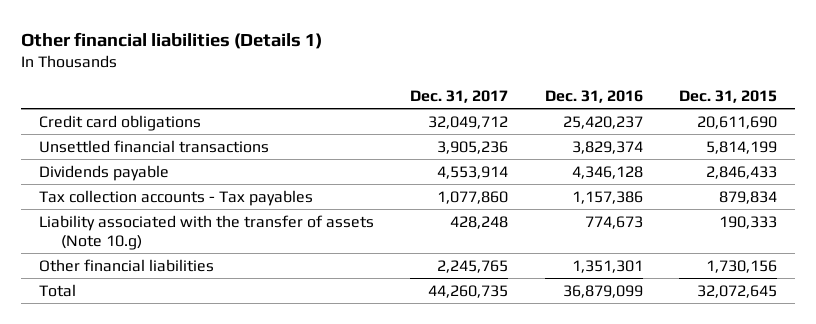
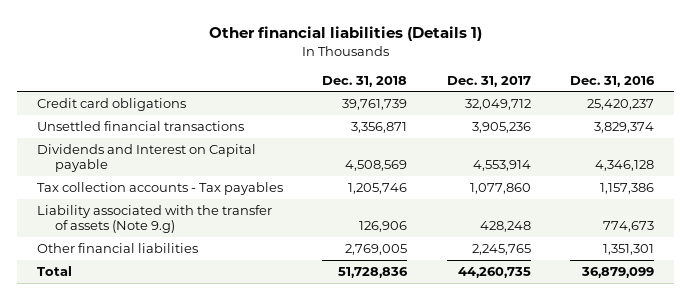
- | Dec. 31, 2017 | Dec. 31, 2016 | Dec. 31, 2015
+ | Dec. 31, 2018 | Dec. 31, 2017 | Dec. 31, 2016
- Dividends payable | 4,553,914 | 4,346,128 | 2,846,433
+ Dividends and Interest on Capital payable | 4,508,569 | 4,553,914 | 4,346,128
- Liability associated with the transfer of assets (Note 10.g) | 428,248 | 774,673 | 190,333
+ Liability associated with the transfer of assets (Note 9.g) | 126,906 | 428,248 | 774,673

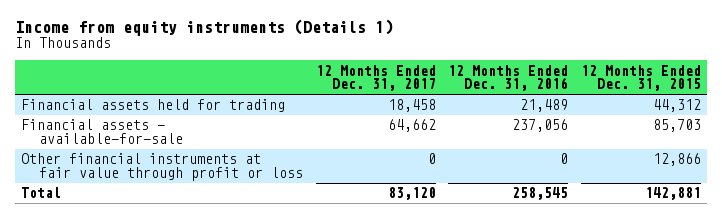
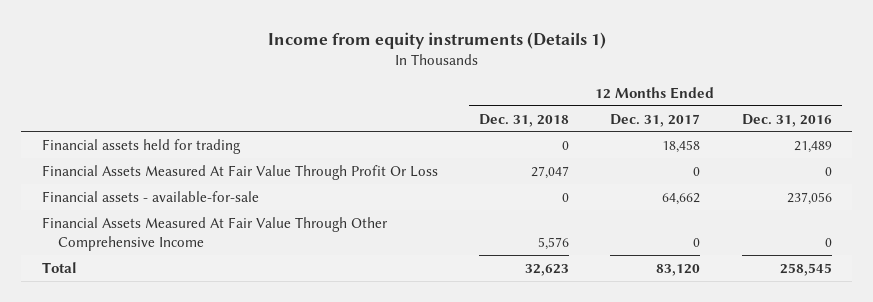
- | 12 Months Ended Dec. 31, 2017 | 12 Months Ended Dec. 31, 2016 | 12 Months Ended Dec. 31, 2015
+ | 12 Months Ended Dec. 31, 2018 | 12 Months Ended Dec. 31, 2017 | 12 Months Ended Dec. 31, 2016
+ Financial Assets Measured At Fair Value Through Profit Or Loss | 27,047 | 0 | 0
- Other financial instruments at fair value through profit or loss | 0 | 0 | 12,866
+ Financial Assets Measured At Fair Value Through Other Comprehensive Income | 5,576 | 0 | 0

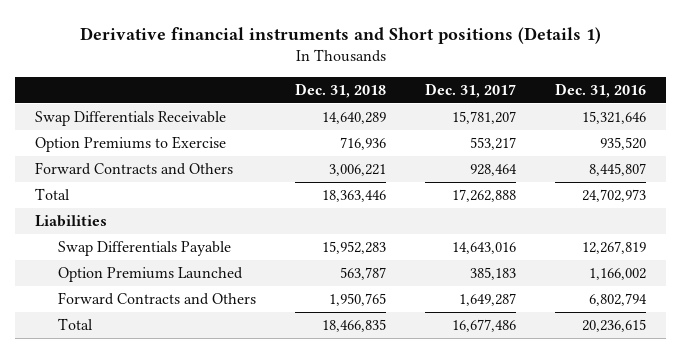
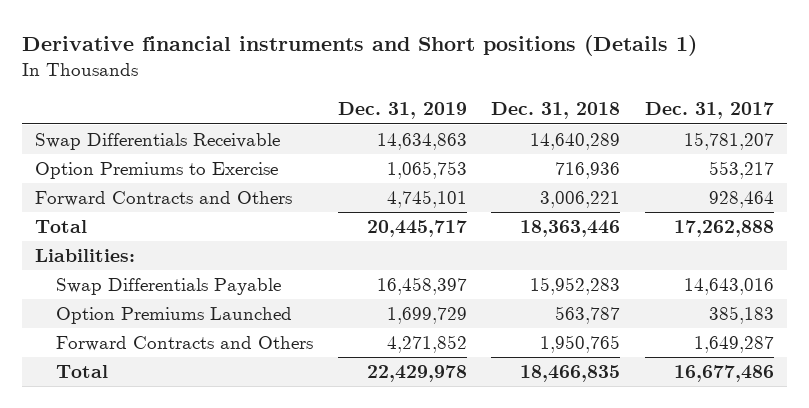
- | Dec. 31, 2018 | Dec. 31, 2017 | Dec. 31, 2016
+ | Dec. 31, 2019 | Dec. 31, 2018 | Dec. 31, 2017
- Liabilities
+ Liabilities:

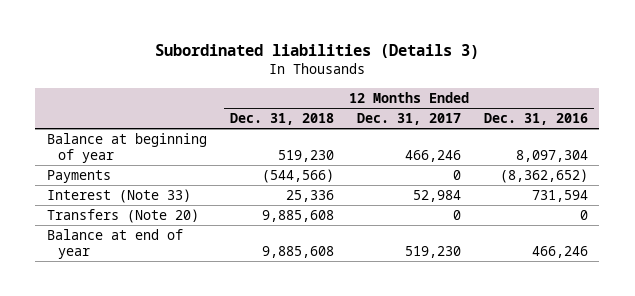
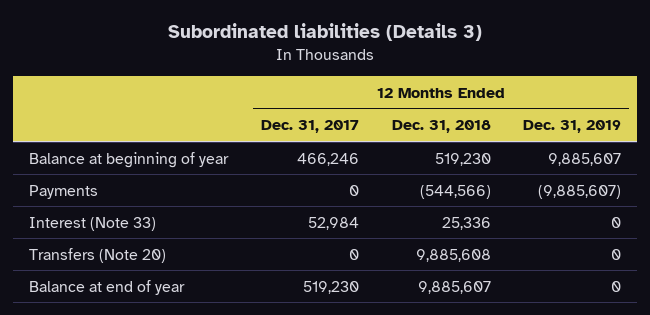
- | 12 Months Ended Dec. 31, 2018 | 12 Months Ended Dec. 31, 2017 | 12 Months Ended Dec. 31, 2016
+ | 12 Months Ended Dec. 31, 2017 | 12 Months Ended Dec. 31, 2018 | 12 Months Ended Dec. 31, 2019
- Balance at end of year | 9,885,608 | 519,230 | 466,246
+ Balance at end of year | 519,230 | 9,885,607 | 0

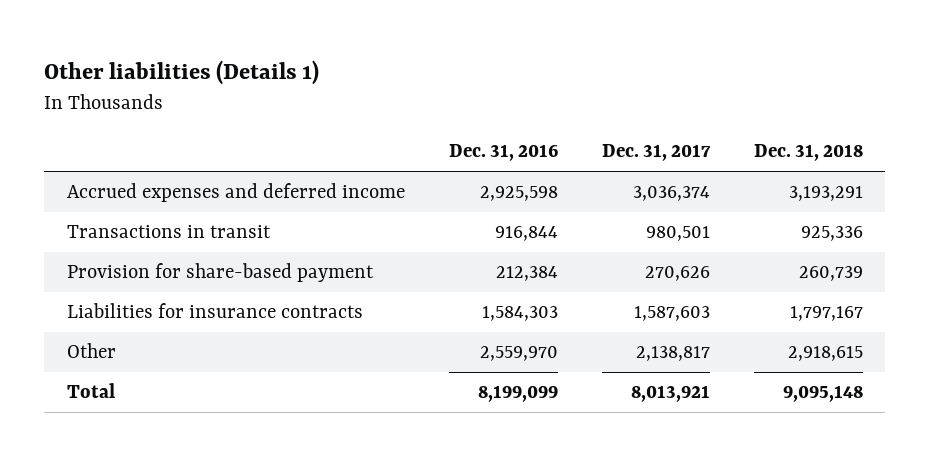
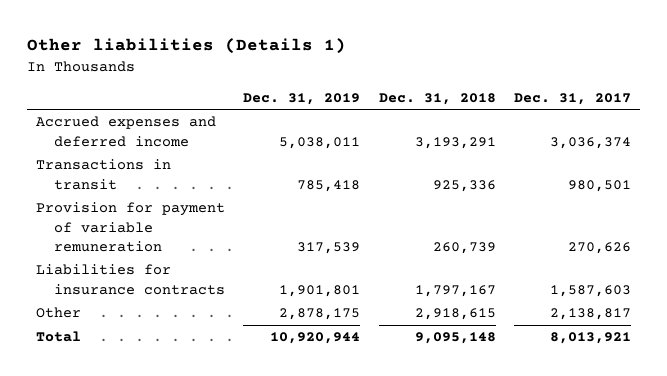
- | Dec. 31, 2016 | Dec. 31, 2017 | Dec. 31, 2018
+ | Dec. 31, 2019 | Dec. 31, 2018 | Dec. 31, 2017
- Provision for share-based payment | 212,384 | 270,626 | 260,739
+ Provision for payment of variable remuneration | 317,539 | 260,739 | 270,626

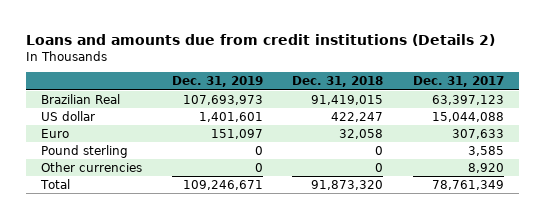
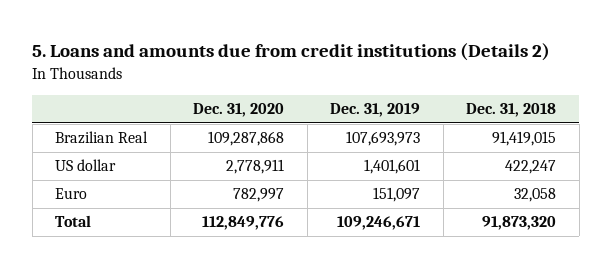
- Loans and amounts due from credit institutions (Details 2)
+ 5. Loans and amounts due from credit institutions (Details 2)
- | Dec. 31, 2019 | Dec. 31, 2018 | Dec. 31, 2017
+ | Dec. 31, 2020 | Dec. 31, 2019 | Dec. 31, 2018
- Pound sterling | 0 | 0 | 3,585
- Other currencies | 0 | 0 | 8,920

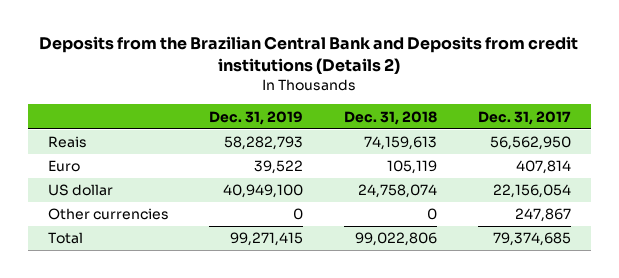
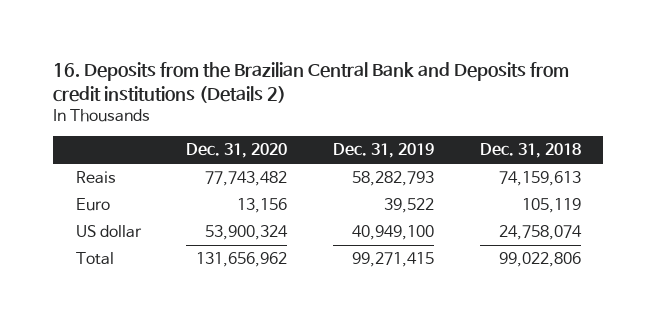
- Deposits from the Brazilian Central Bank and Deposits from credit institutions (Details 2)
+ 16. Deposits from the Brazilian Central Bank and Deposits from credit institutions (Details 2)
- | Dec. 31, 2019 | Dec. 31, 2018 | Dec. 31, 2017
+ | Dec. 31, 2020 | Dec. 31, 2019 | Dec. 31, 2018
- Other currencies | 0 | 0 | 247,867

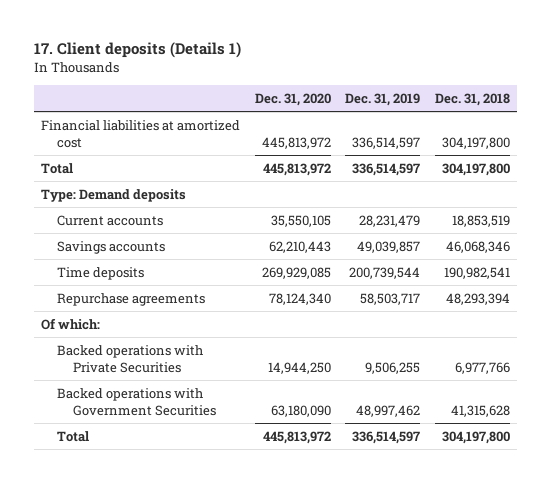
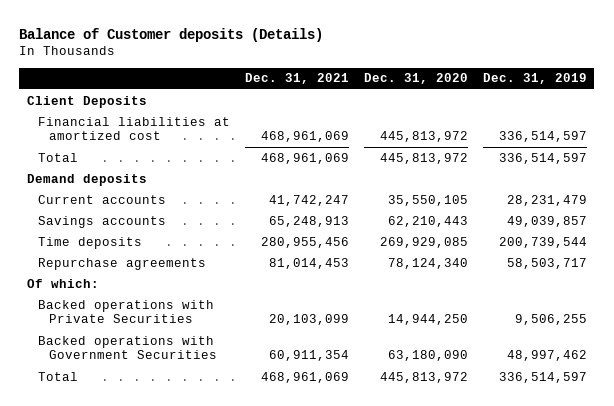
- 17. Client deposits (Details 1)
+ Balance of Customer deposits (Details)
- | Dec. 31, 2020 | Dec. 31, 2019 | Dec. 31, 2018
+ | Dec. 31, 2021 | Dec. 31, 2020 | Dec. 31, 2019
+ Client Deposits
- Type: Demand deposits
+ Demand deposits

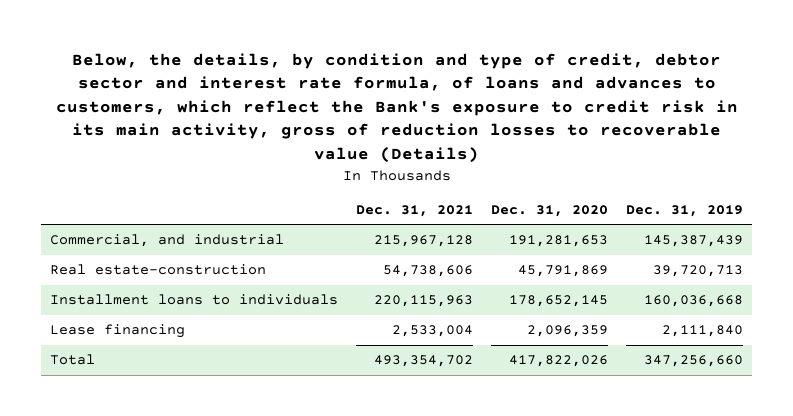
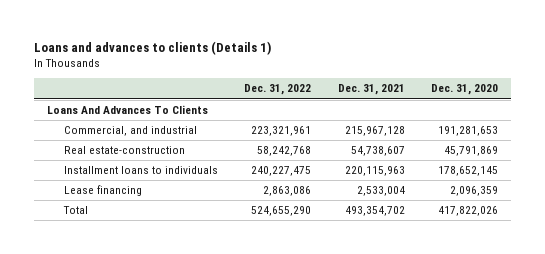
- Below, the details, by condition and type of credit, debtor sector and interest rate formula, of loans and advances to customers, which reflect the Bank's exposure to credit risk in its main activity, gross of reduction losses to recoverable value (Details)
+ Loans and advances to clients (Details 1)
- | Dec. 31, 2021 | Dec. 31, 2020 | Dec. 31, 2019
+ | Dec. 31, 2022 | Dec. 31, 2021 | Dec. 31, 2020
+ Loans And Advances To Clients
- Real estate-construction | 54,738,606 | 45,791,869 | 39,720,713
+ Real estate-construction | 58,242,768 | 54,738,607 | 45,791,869

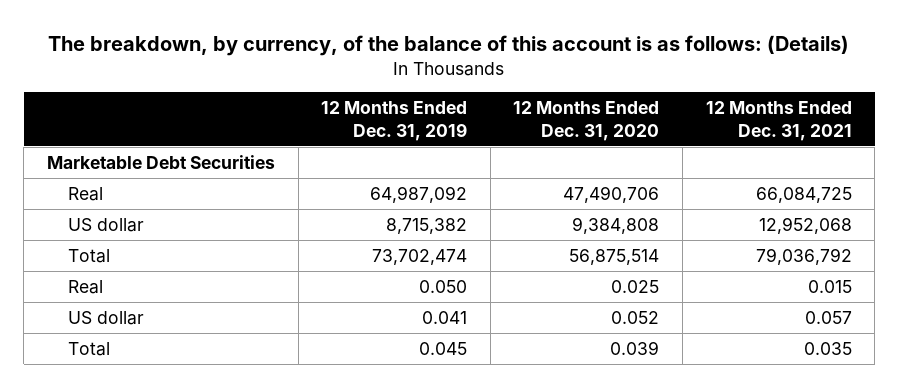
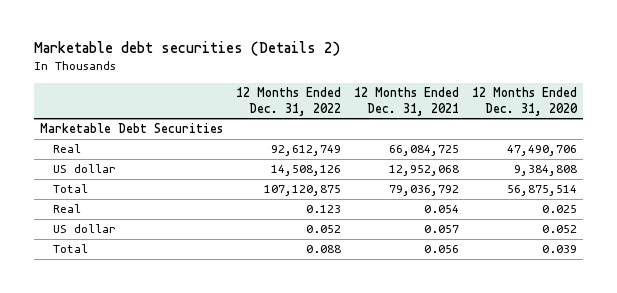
- The breakdown, by currency, of the balance of this account is as follows: (Details)
+ Marketable debt securities (Details 2)
- | 12 Months Ended Dec. 31, 2019 | 12 Months Ended Dec. 31, 2020 | 12 Months Ended Dec. 31, 2021
+ | 12 Months Ended Dec. 31, 2022 | 12 Months Ended Dec. 31, 2021 | 12 Months Ended Dec. 31, 2020
- Real | 0.050 | 0.025 | 0.015
+ Real | 0.123 | 0.054 | 0.025
- Total | 0.045 | 0.039 | 0.035
+ Total | 0.088 | 0.056 | 0.039

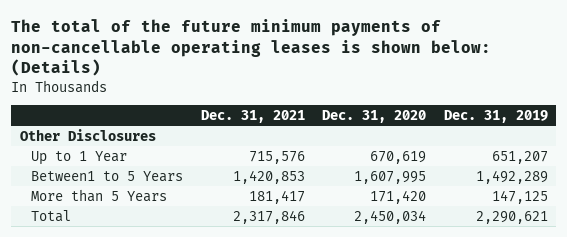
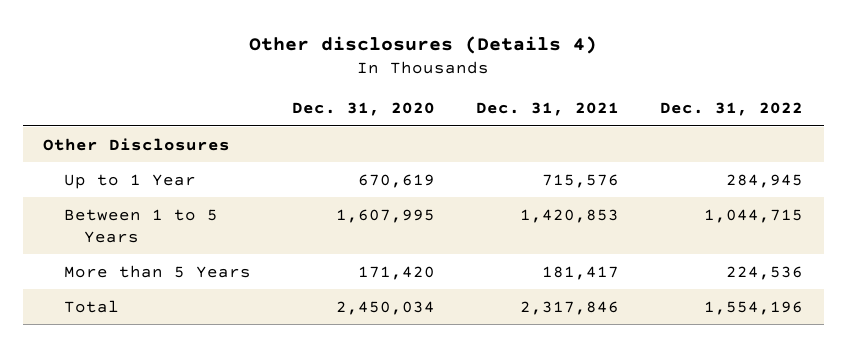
- The total of the future minimum payments of non-cancellable operating leases is shown below: (Details)
+ Other disclosures (Details 4)
- | Dec. 31, 2021 | Dec. 31, 2020 | Dec. 31, 2019
+ | Dec. 31, 2020 | Dec. 31, 2021 | Dec. 31, 2022
- Between1 to 5 Years | 1,420,853 | 1,607,995 | 1,492,289
+ Between 1 to 5 Years | 1,607,995 | 1,420,853 | 1,044,715

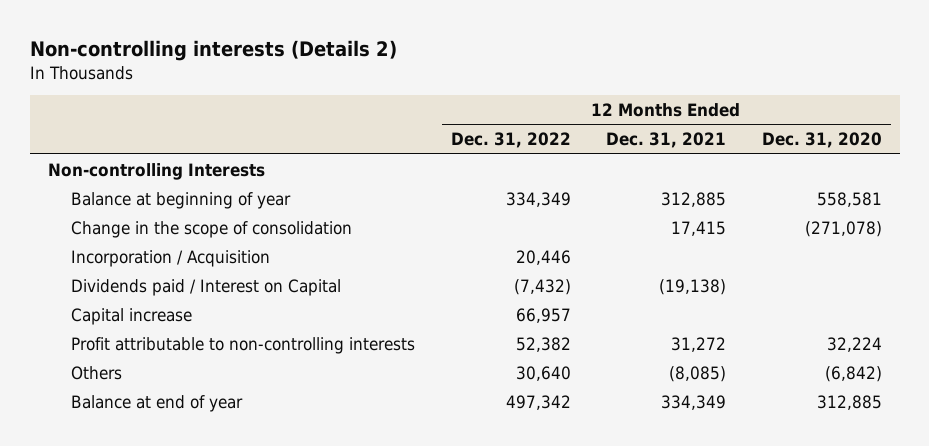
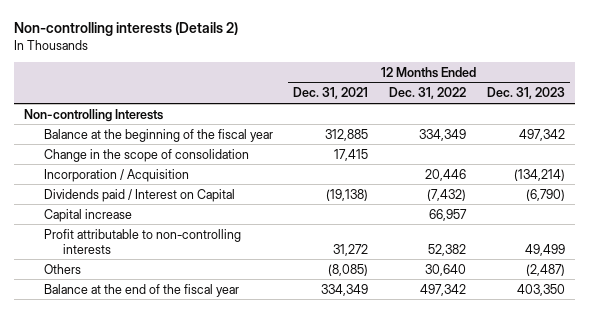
- | 12 Months Ended Dec. 31, 2022 | 12 Months Ended Dec. 31, 2021 | 12 Months Ended Dec. 31, 2020
+ | 12 Months Ended Dec. 31, 2021 | 12 Months Ended Dec. 31, 2022 | 12 Months Ended Dec. 31, 2023
- Balance at beginning of year | 334,349 | 312,885 | 558,581
+ Balance at the beginning of the fiscal year | 312,885 | 334,349 | 497,342
- Balance at end of year | 497,342 | 334,349 | 312,885
+ Balance at the end of the fiscal year | 334,349 | 497,342 | 403,350

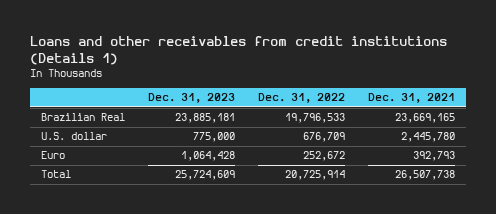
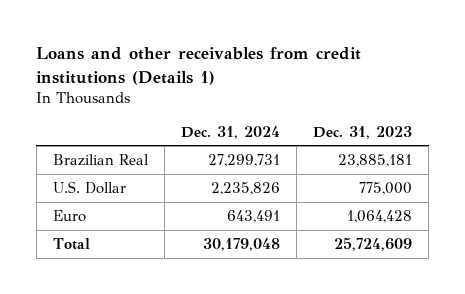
- | Dec. 31, 2023 | Dec. 31, 2022 | Dec. 31, 2021
+ | Dec. 31, 2024 | Dec. 31, 2023
- U.S. dollar | 775,000 | 676,709 | 2,445,780
+ U.S. Dollar | 2,235,826 | 775,000

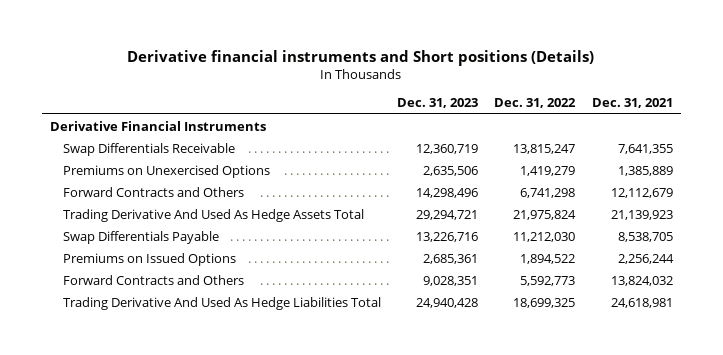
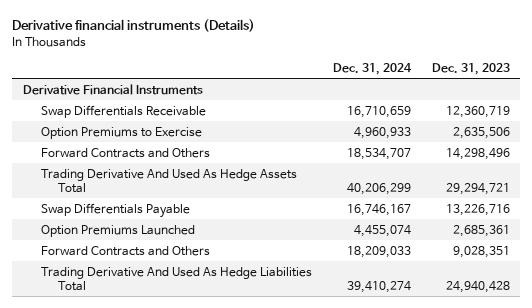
- Derivative financial instruments and Short positions (Details)
+ Derivative financial instruments (Details)
- | Dec. 31, 2023 | Dec. 31, 2022 | Dec. 31, 2021
+ | Dec. 31, 2024 | Dec. 31, 2023
- Premiums on Unexercised Options | 2,635,506 | 1,419,279 | 1,385,889
+ Option Premiums to Exercise | 4,960,933 | 2,635,506
- Premiums on Issued Options | 2,685,361 | 1,894,522 | 2,256,244
+ Option Premiums Launched | 4,455,074 | 2,685,361

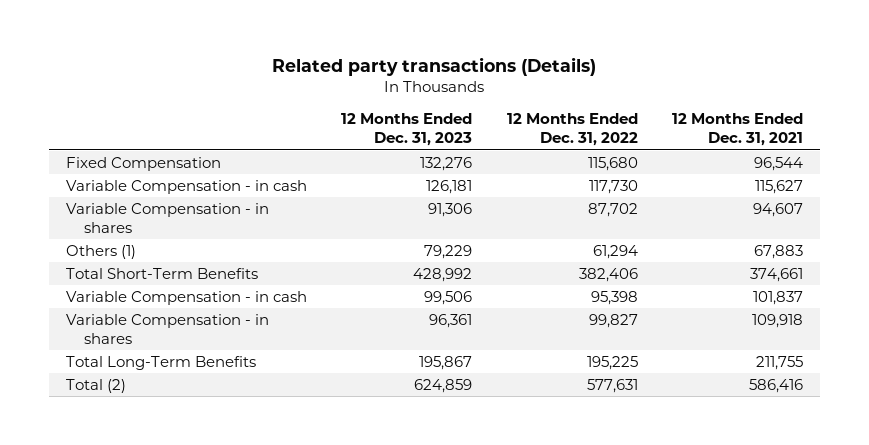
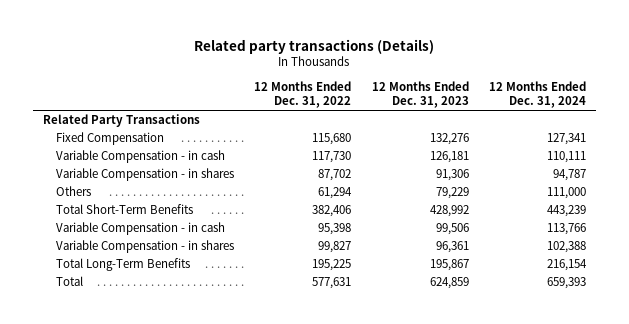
- | 12 Months Ended Dec. 31, 2023 | 12 Months Ended Dec. 31, 2022 | 12 Months Ended Dec. 31, 2021
+ | 12 Months Ended Dec. 31, 2022 | 12 Months Ended Dec. 31, 2023 | 12 Months Ended Dec. 31, 2024
+ Related Party Transactions
- Others (1) | 79,229 | 61,294 | 67,883
+ Others | 61,294 | 79,229 | 111,000
- Total (2) | 624,859 | 577,631 | 586,416
+ Total | 577,631 | 624,859 | 659,393

